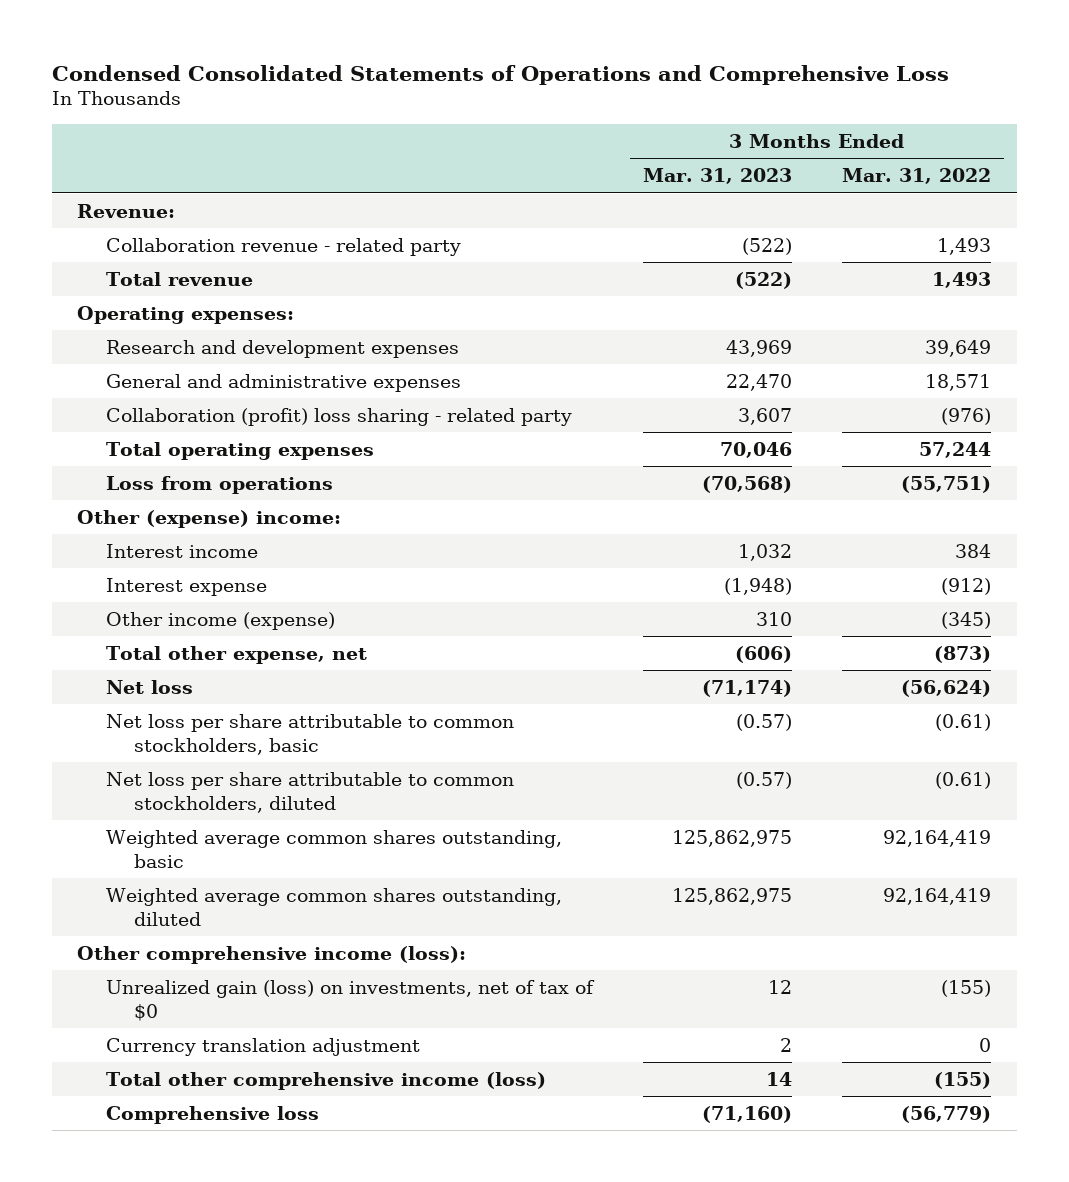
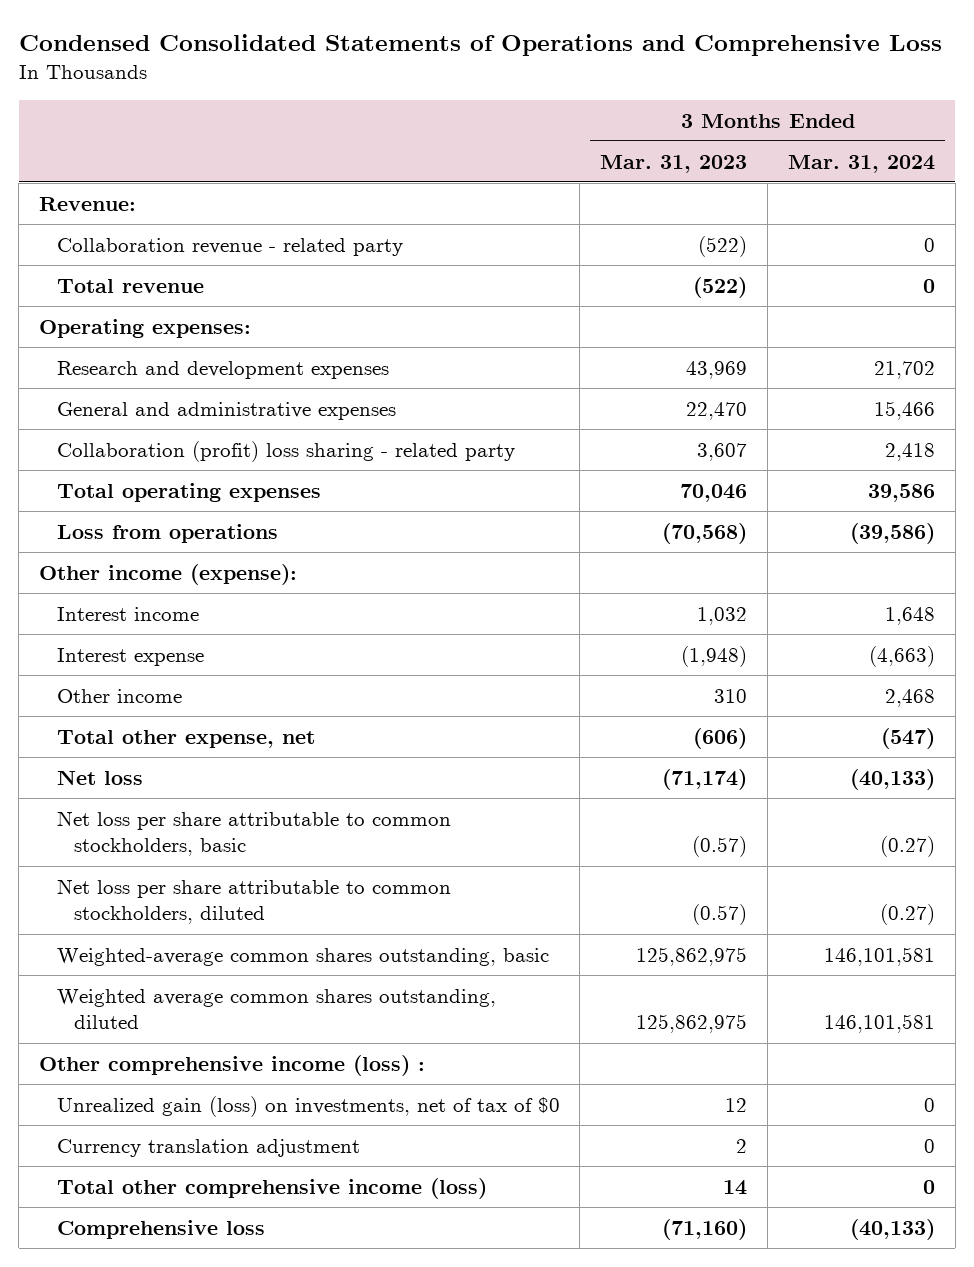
- | 3 Months Ended Mar. 31, 2023 | 3 Months Ended Mar. 31, 2022
+ | 3 Months Ended Mar. 31, 2023 | 3 Months Ended Mar. 31, 2024
- Other (expense) income:
+ Other income (expense):
- Other income (expense) | 310 | (345)
+ Other income | 310 | 2,468
- Weighted average common shares outstanding, basic | 125,862,975 | 92,164,419
+ Weighted-average common shares outstanding, basic | 125,862,975 | 146,101,581
- Other comprehensive income (loss):
+ Other comprehensive income (loss) :

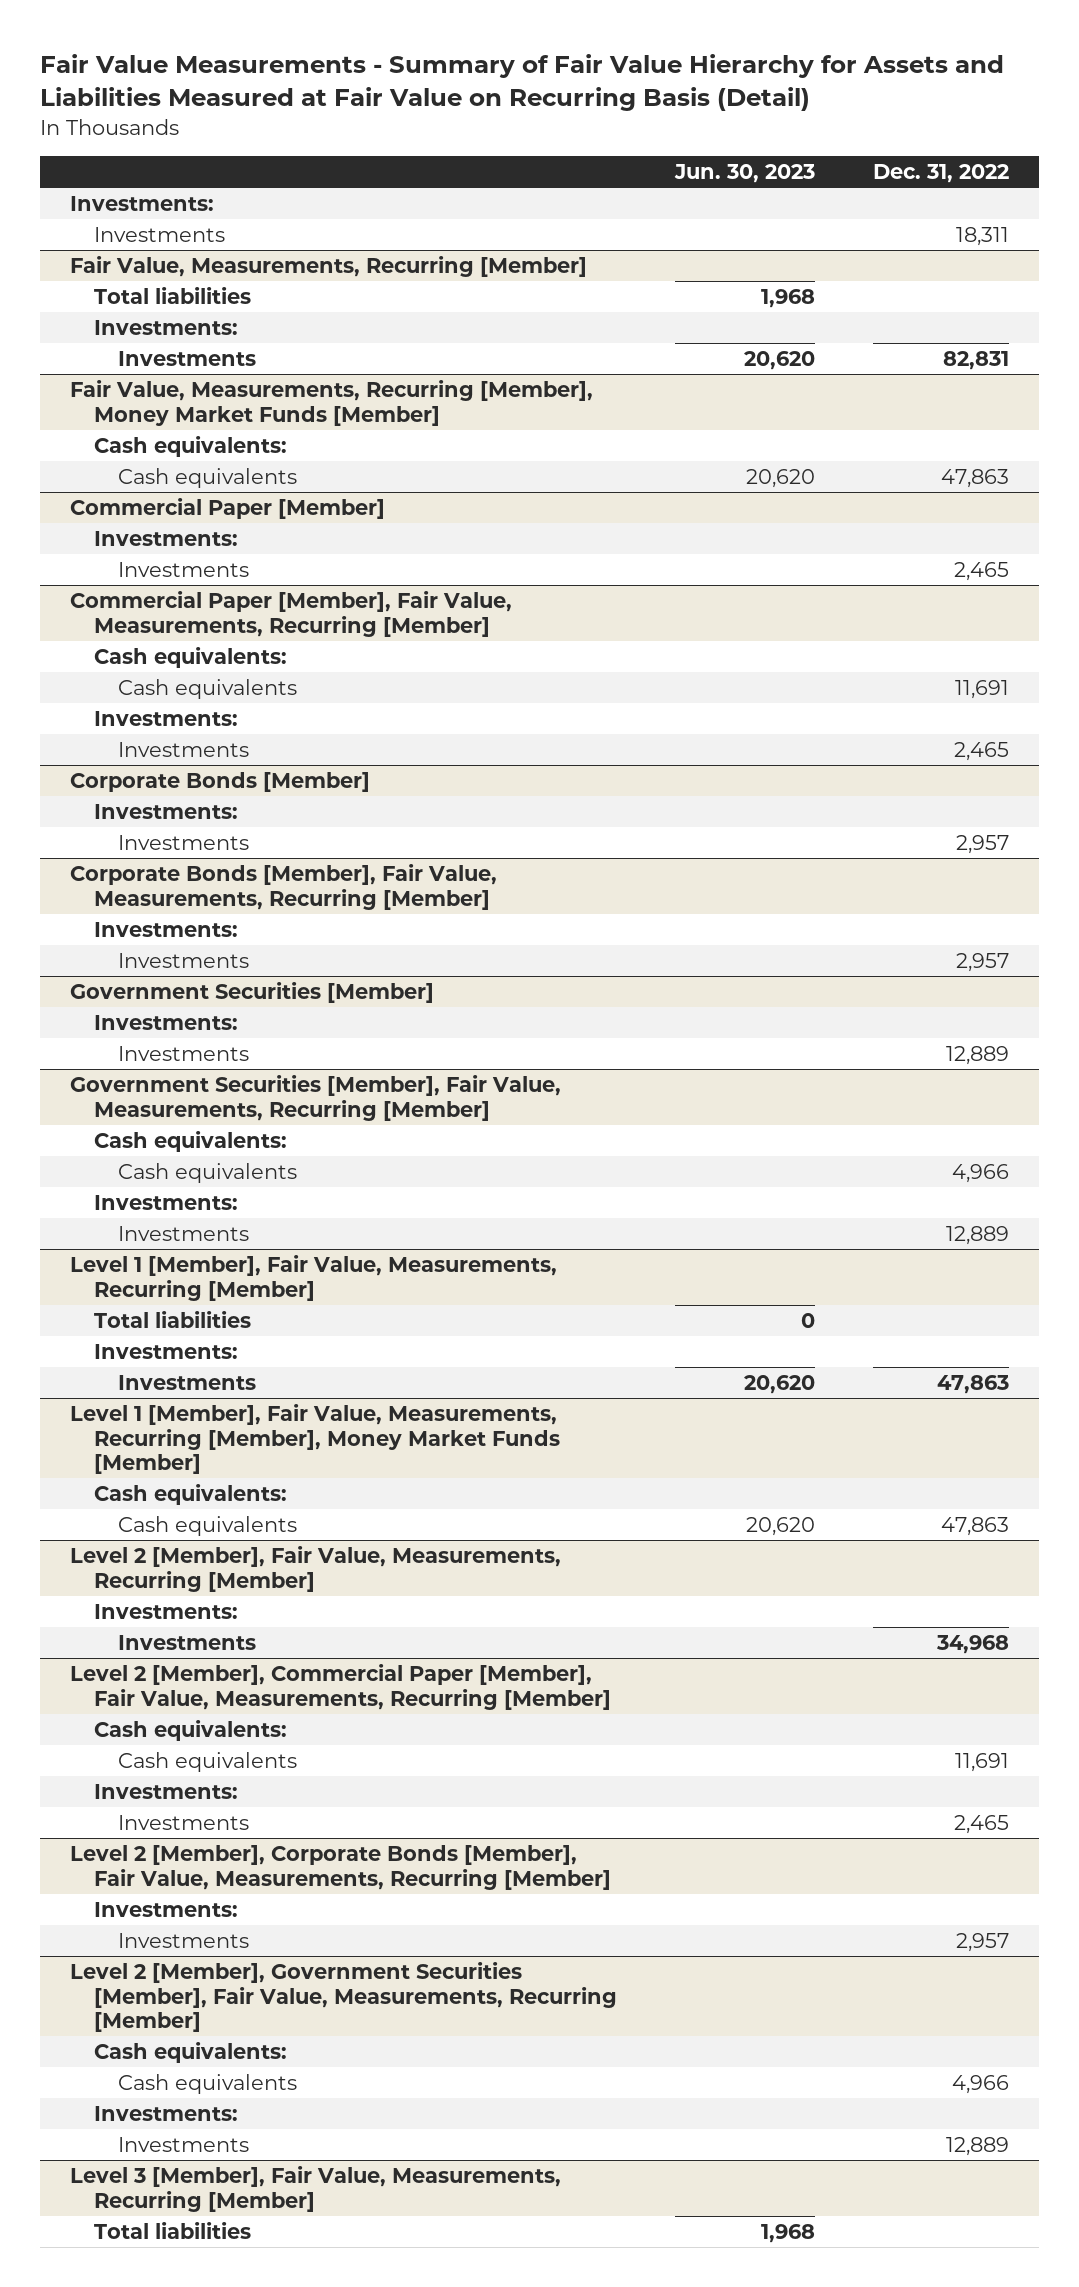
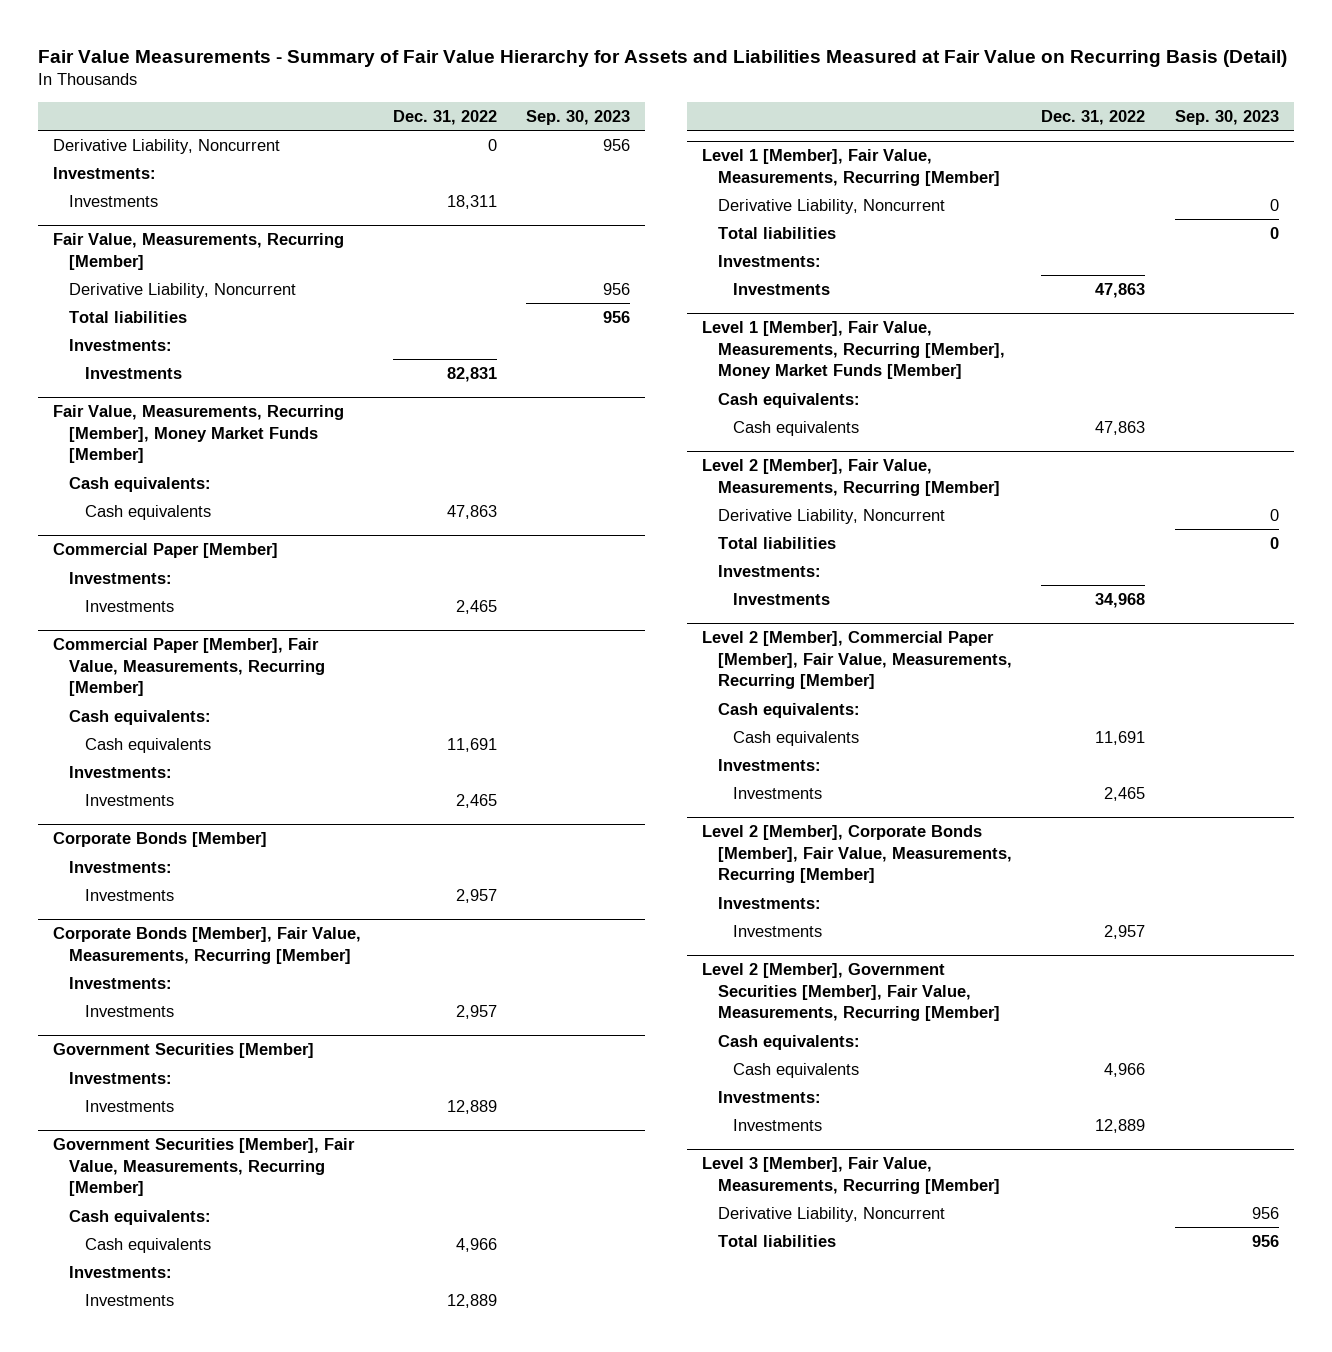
- | Jun. 30, 2023 | Dec. 31, 2022
+ | Dec. 31, 2022 | Sep. 30, 2023
+ Derivative Liability, Noncurrent | 0 | 956
@ Fair Value, Measurements, Recurring [Member]
+ Derivative Liability, Noncurrent | | 956
@ Level 1 [Member], Fair Value, Measurements, Recurring [Member]
+ Derivative Liability, Noncurrent | | 0
@ Level 2 [Member], Fair Value, Measurements, Recurring [Member]
+ Derivative Liability, Noncurrent | | 0
+ Total liabilities | | 0
@ Level 3 [Member], Fair Value, Measurements, Recurring [Member]
+ Derivative Liability, Noncurrent | | 956

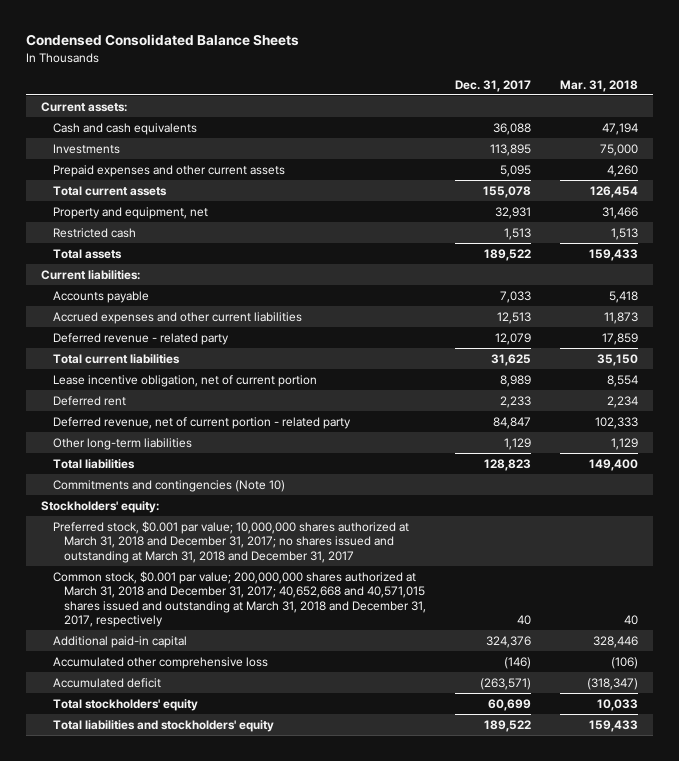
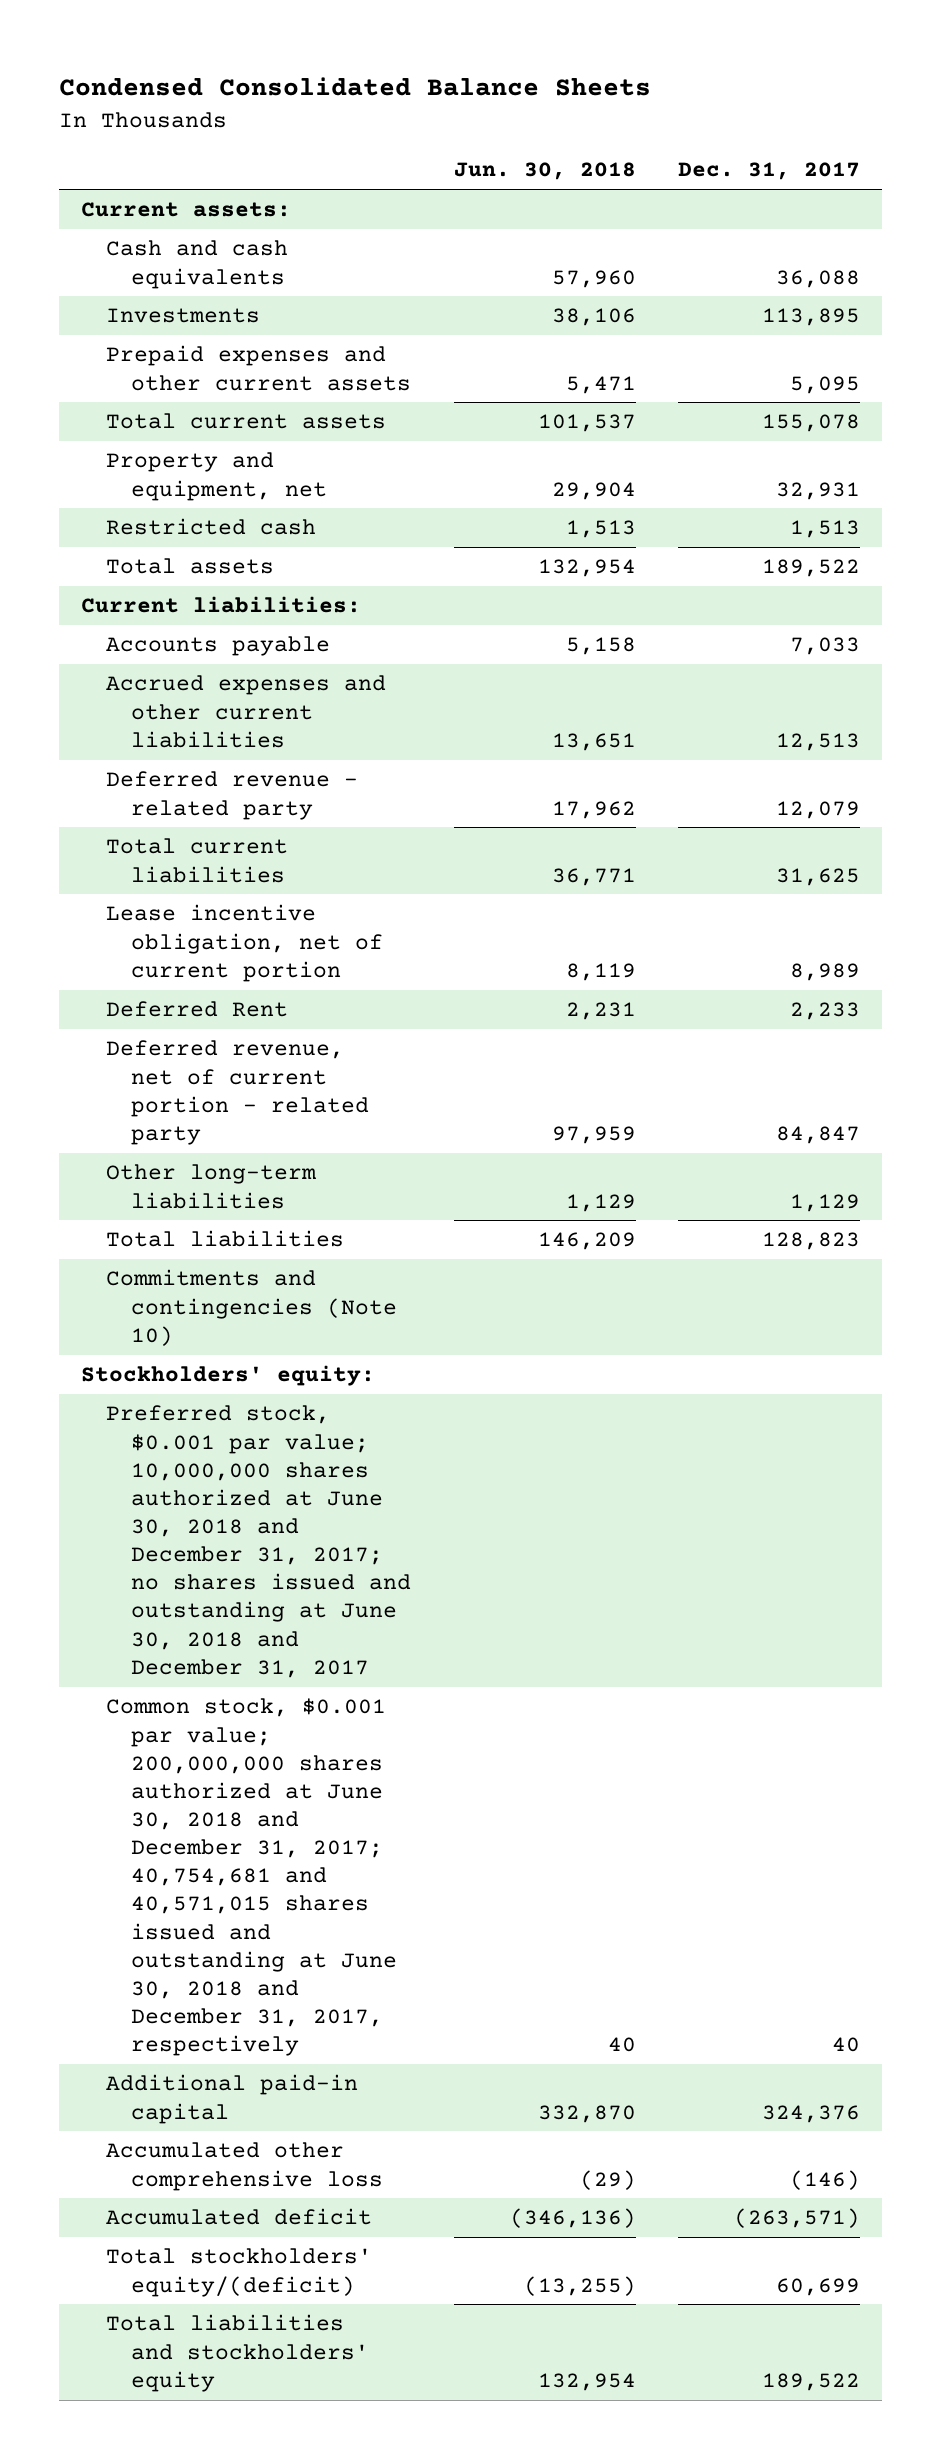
- | Dec. 31, 2017 | Mar. 31, 2018
+ | Jun. 30, 2018 | Dec. 31, 2017
- Deferred rent | 2,233 | 2,234
+ Deferred Rent | 2,231 | 2,233
- Preferred stock, $0.001 par value; 10,000,000 shares authorized at March 31, 2018 and December 31, 2017; no shares issued and outstanding at March 31, 2018 and December 31, 2017
- Common stock, $0.001 par value; 200,000,000 shares authorized at March 31, 2018 and December 31, 2017; 40,652,668 and 40,571,015 shares issued and outstanding at March 31, 2018 and December 31, 2017, respectively | 40 | 40
+ Preferred stock, $0.001 par value; 10,000,000 shares authorized at June 30, 2018 and December 31, 2017; no shares issued and outstanding at June 30, 2018 and December 31, 2017
+ Common stock, $0.001 par value; 200,000,000 shares authorized at June 30, 2018 and December 31, 2017; 40,754,681 and 40,571,015 shares issued and outstanding at June 30, 2018 and December 31, 2017, respectively | 40 | 40
- Total stockholders' equity | 60,699 | 10,033
+ Total stockholders' equity/(deficit) | (13,255) | 60,699

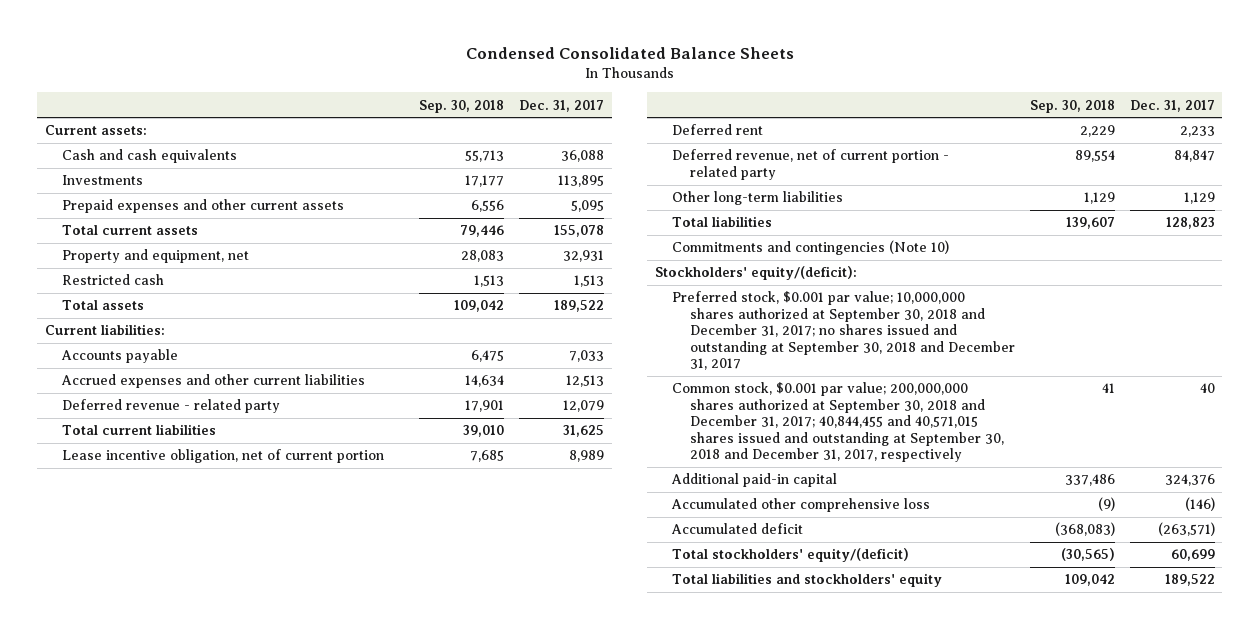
- | Jun. 30, 2018 | Dec. 31, 2017
+ | Sep. 30, 2018 | Dec. 31, 2017
- Deferred Rent | 2,231 | 2,233
+ Deferred rent | 2,229 | 2,233
- Stockholders' equity:
- Preferred stock, $0.001 par value; 10,000,000 shares authorized at June 30, 2018 and December 31, 2017; no shares issued and outstanding at June 30, 2018 and December 31, 2017
- Common stock, $0.001 par value; 200,000,000 shares authorized at June 30, 2018 and December 31, 2017; 40,754,681 and 40,571,015 shares issued and outstanding at June 30, 2018 and December 31, 2017, respectively | 40 | 40
+ Stockholders' equity/(deficit):
+ Preferred stock, $0.001 par value; 10,000,000 shares authorized at September 30, 2018 and December 31, 2017; no shares issued and outstanding at September 30, 2018 and December 31, 2017
+ Common stock, $0.001 par value; 200,000,000 shares authorized at September 30, 2018 and December 31, 2017; 40,844,455 and 40,571,015 shares issued and outstanding at September 30, 2018 and December 31, 2017, respectively | 41 | 40

